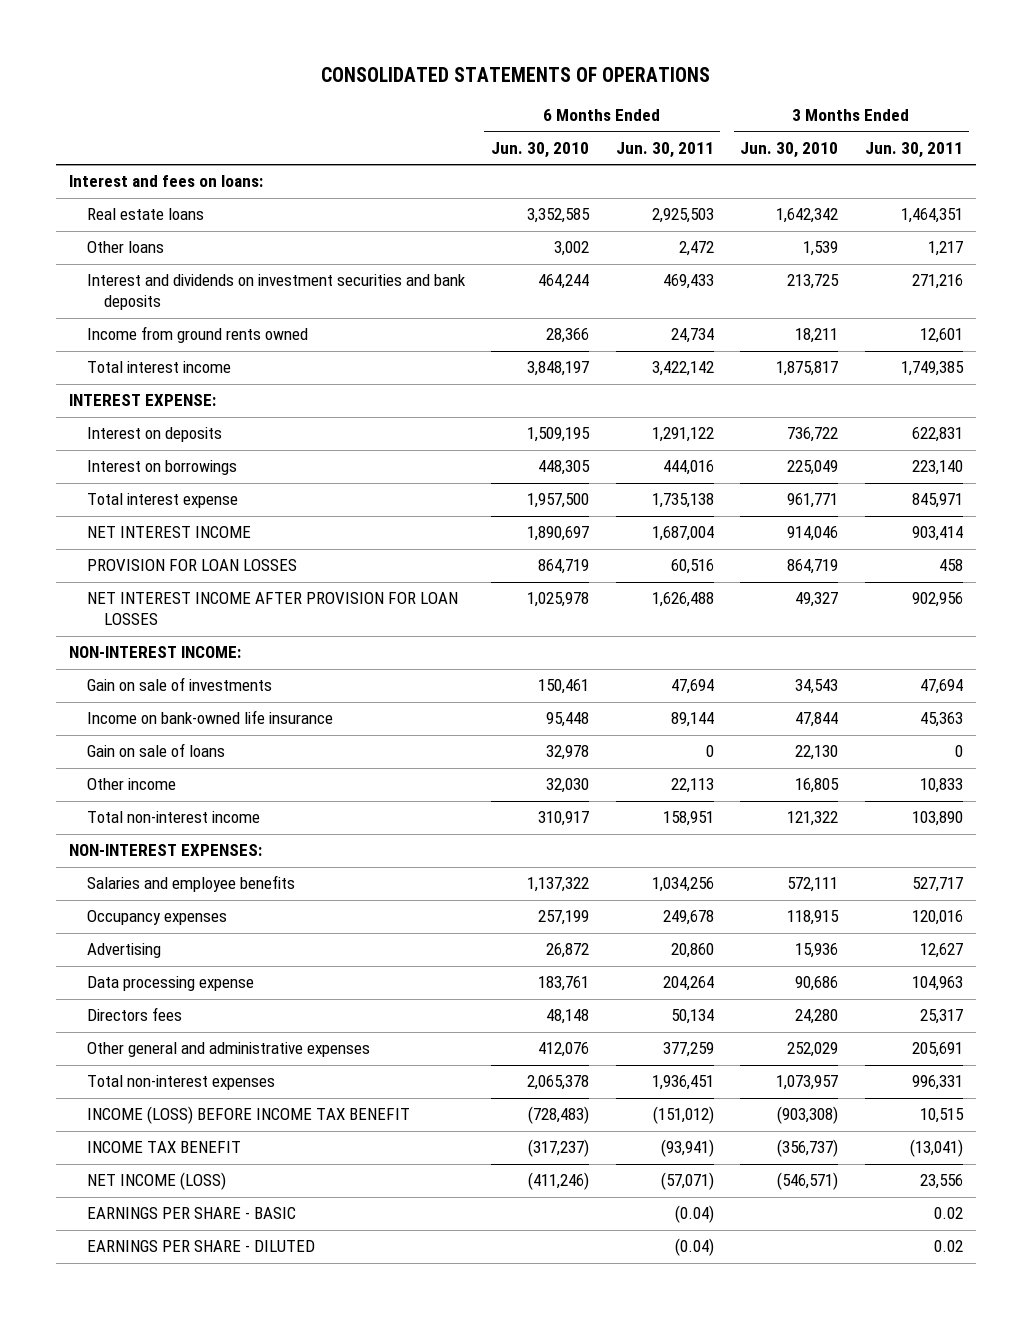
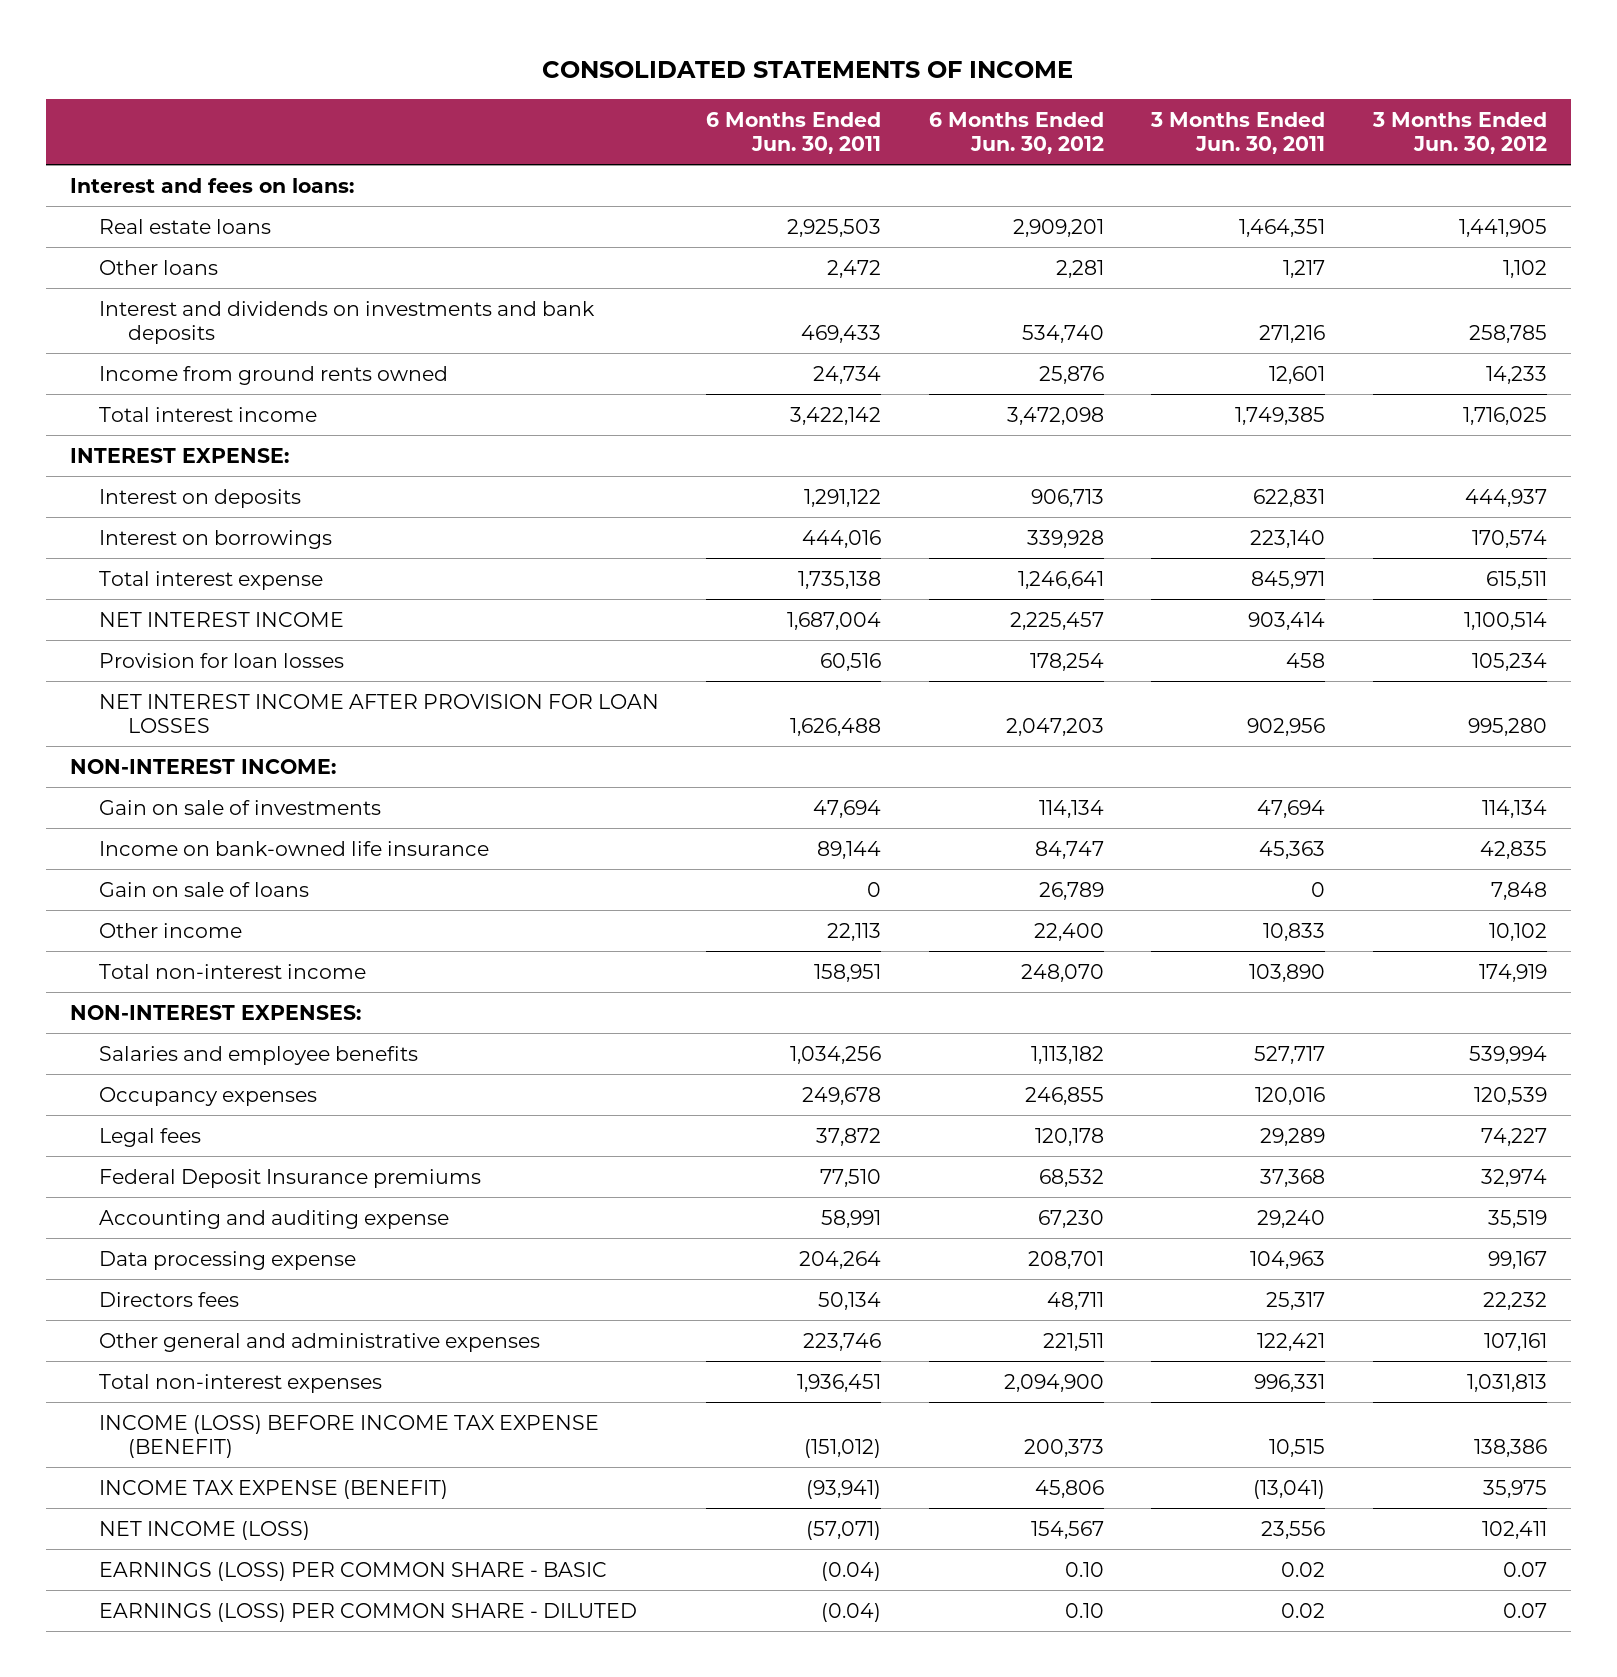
- CONSOLIDATED STATEMENTS OF OPERATIONS
+ CONSOLIDATED STATEMENTS OF INCOME
- | 6 Months Ended Jun. 30, 2010 | 6 Months Ended Jun. 30, 2011 | 3 Months Ended Jun. 30, 2010 | 3 Months Ended Jun. 30, 2011
+ | 6 Months Ended Jun. 30, 2011 | 6 Months Ended Jun. 30, 2012 | 3 Months Ended Jun. 30, 2011 | 3 Months Ended Jun. 30, 2012
- Interest and dividends on investment securities and bank deposits | 464,244 | 469,433 | 213,725 | 271,216
+ Interest and dividends on investments and bank deposits | 469,433 | 534,740 | 271,216 | 258,785
- PROVISION FOR LOAN LOSSES | 864,719 | 60,516 | 864,719 | 458
+ Provision for loan losses | 60,516 | 178,254 | 458 | 105,234
- Advertising | 26,872 | 20,860 | 15,936 | 12,627
+ Legal fees | 37,872 | 120,178 | 29,289 | 74,227
+ Federal Deposit Insurance premiums | 77,510 | 68,532 | 37,368 | 32,974
+ Accounting and auditing expense | 58,991 | 67,230 | 29,240 | 35,519
- Other general and administrative expenses | 412,076 | 377,259 | 252,029 | 205,691
+ Other general and administrative expenses | 223,746 | 221,511 | 122,421 | 107,161
- INCOME (LOSS) BEFORE INCOME TAX BENEFIT | (728,483) | (151,012) | (903,308) | 10,515
- INCOME TAX BENEFIT | (317,237) | (93,941) | (356,737) | (13,041)
+ INCOME (LOSS) BEFORE INCOME TAX EXPENSE (BENEFIT) | (151,012) | 200,373 | 10,515 | 138,386
+ INCOME TAX EXPENSE (BENEFIT) | (93,941) | 45,806 | (13,041) | 35,975
- EARNINGS PER SHARE - BASIC | | (0.04) | | 0.02
- EARNINGS PER SHARE - DILUTED | | (0.04) | | 0.02
+ EARNINGS (LOSS) PER COMMON SHARE - BASIC | (0.04) | 0.10 | 0.02 | 0.07
+ EARNINGS (LOSS) PER COMMON SHARE - DILUTED | (0.04) | 0.10 | 0.02 | 0.07

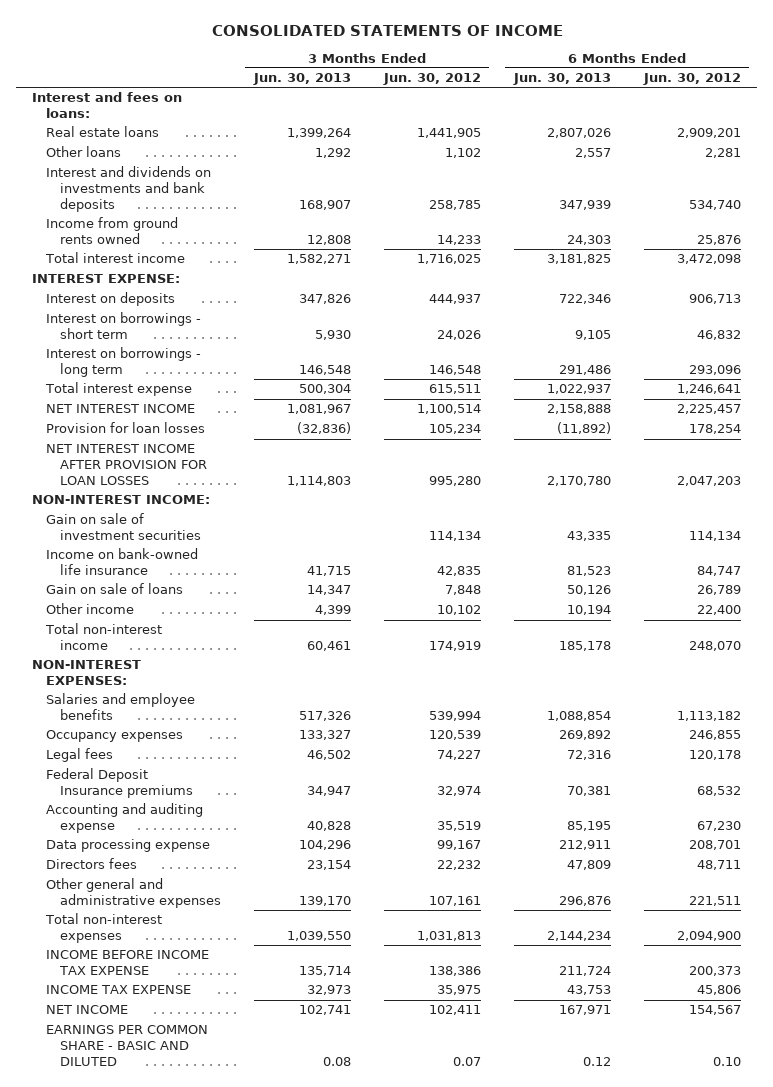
- | 6 Months Ended Jun. 30, 2011 | 6 Months Ended Jun. 30, 2012 | 3 Months Ended Jun. 30, 2011 | 3 Months Ended Jun. 30, 2012
+ | 3 Months Ended Jun. 30, 2013 | 3 Months Ended Jun. 30, 2012 | 6 Months Ended Jun. 30, 2013 | 6 Months Ended Jun. 30, 2012
- Interest on borrowings | 444,016 | 339,928 | 223,140 | 170,574
+ Interest on borrowings - short term | 5,930 | 24,026 | 9,105 | 46,832
+ Interest on borrowings - long term | 146,548 | 146,548 | 291,486 | 293,096
- Gain on sale of investments | 47,694 | 114,134 | 47,694 | 114,134
+ Gain on sale of investment securities | | 114,134 | 43,335 | 114,134
- INCOME (LOSS) BEFORE INCOME TAX EXPENSE (BENEFIT) | (151,012) | 200,373 | 10,515 | 138,386
- INCOME TAX EXPENSE (BENEFIT) | (93,941) | 45,806 | (13,041) | 35,975
- NET INCOME (LOSS) | (57,071) | 154,567 | 23,556 | 102,411
- EARNINGS (LOSS) PER COMMON SHARE - BASIC | (0.04) | 0.10 | 0.02 | 0.07
- EARNINGS (LOSS) PER COMMON SHARE - DILUTED | (0.04) | 0.10 | 0.02 | 0.07
+ INCOME BEFORE INCOME TAX EXPENSE | 135,714 | 138,386 | 211,724 | 200,373
+ INCOME TAX EXPENSE | 32,973 | 35,975 | 43,753 | 45,806
+ NET INCOME | 102,741 | 102,411 | 167,971 | 154,567
+ EARNINGS PER COMMON SHARE - BASIC AND DILUTED | 0.08 | 0.07 | 0.12 | 0.10

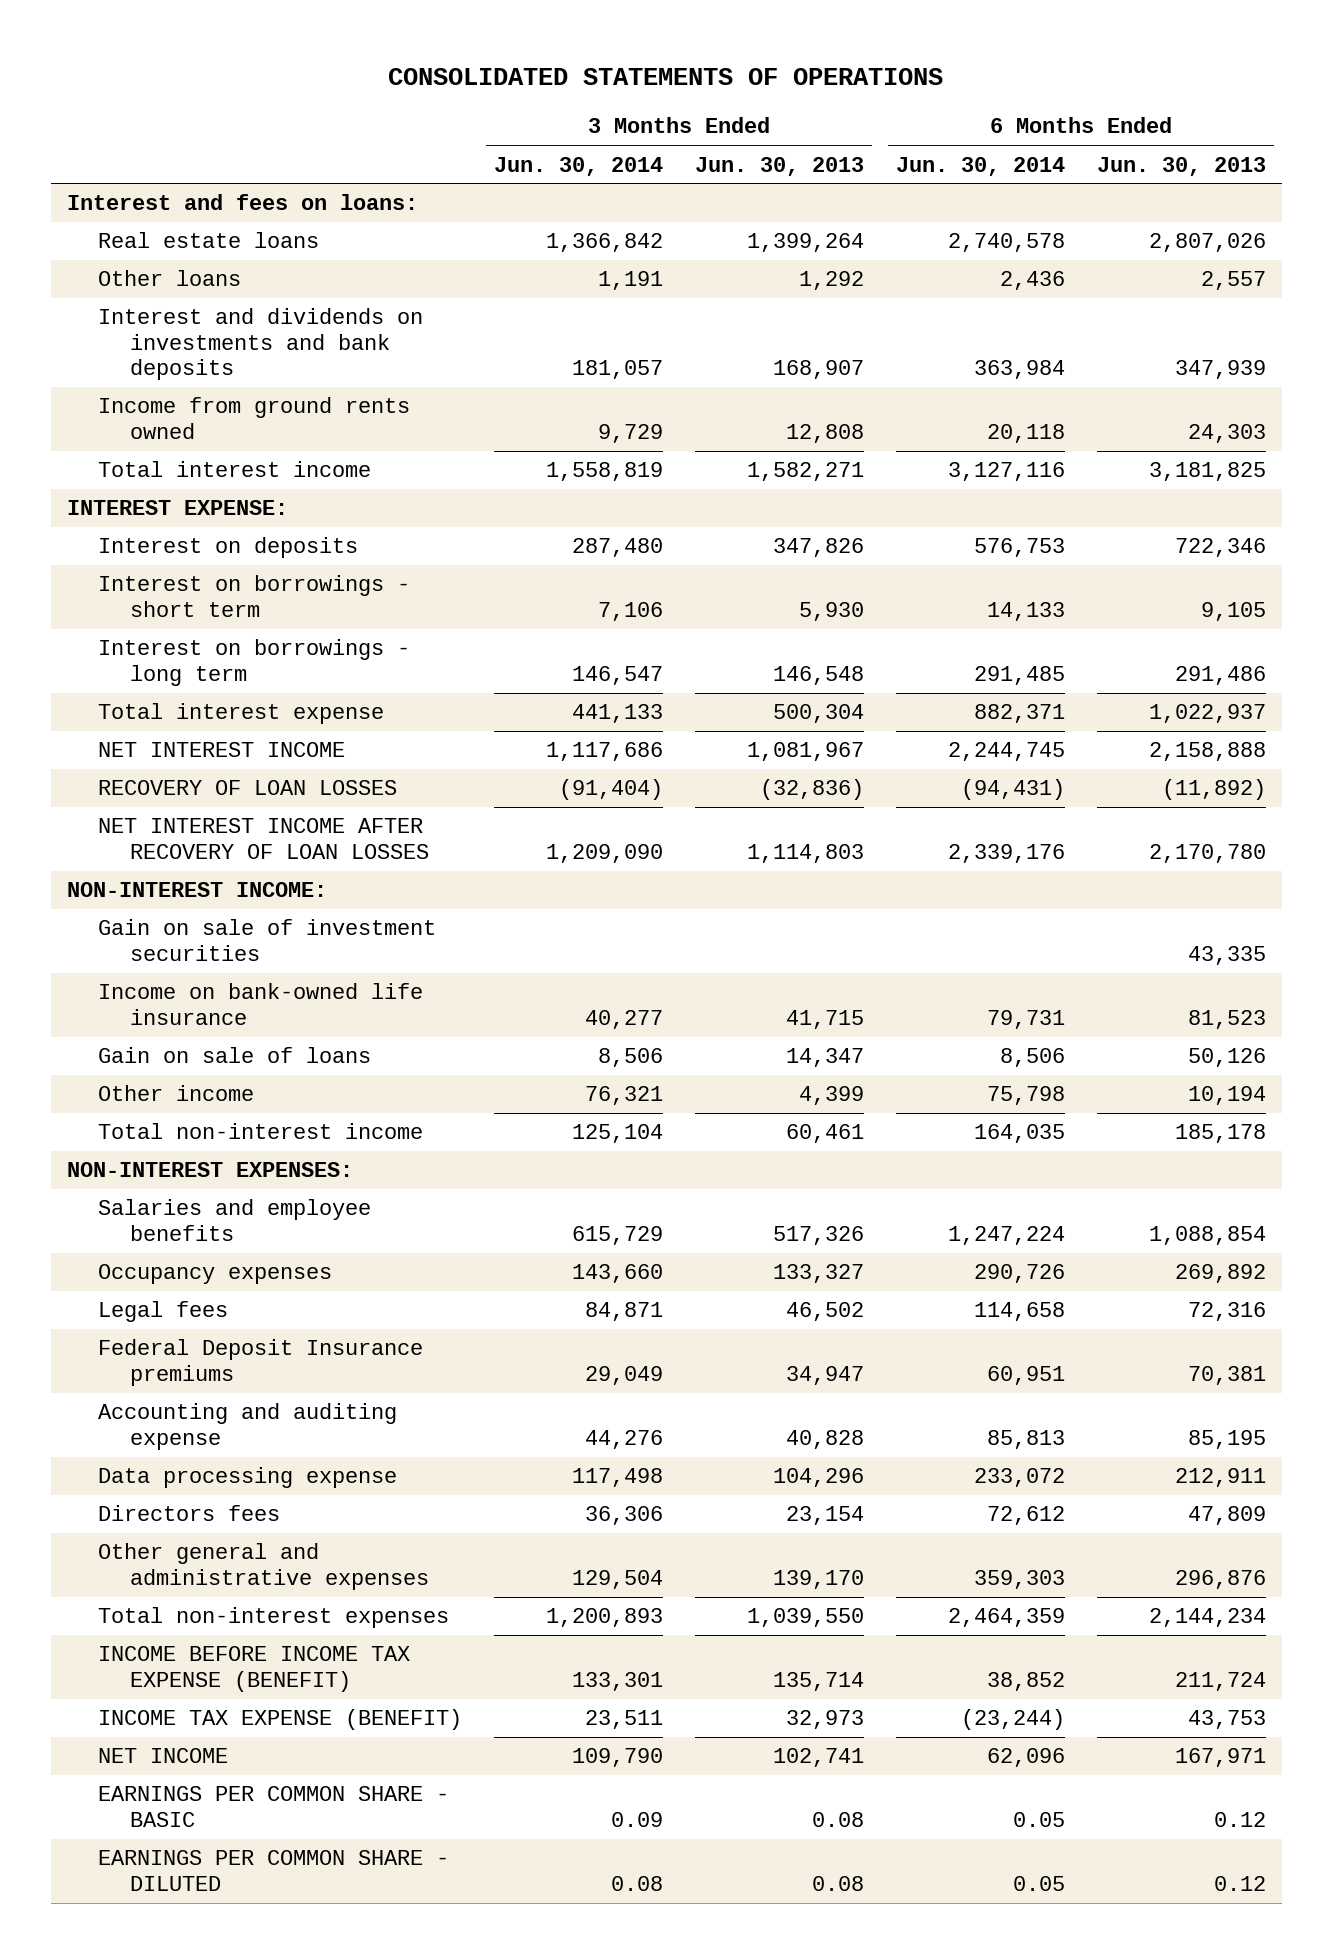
- CONSOLIDATED STATEMENTS OF INCOME
+ CONSOLIDATED STATEMENTS OF OPERATIONS
- | 3 Months Ended Jun. 30, 2013 | 3 Months Ended Jun. 30, 2012 | 6 Months Ended Jun. 30, 2013 | 6 Months Ended Jun. 30, 2012
+ | 3 Months Ended Jun. 30, 2014 | 3 Months Ended Jun. 30, 2013 | 6 Months Ended Jun. 30, 2014 | 6 Months Ended Jun. 30, 2013
- Provision for loan losses | (32,836) | 105,234 | (11,892) | 178,254
- NET INTEREST INCOME AFTER PROVISION FOR LOAN LOSSES | 1,114,803 | 995,280 | 2,170,780 | 2,047,203
+ RECOVERY OF LOAN LOSSES | (91,404) | (32,836) | (94,431) | (11,892)
+ NET INTEREST INCOME AFTER RECOVERY OF LOAN LOSSES | 1,209,090 | 1,114,803 | 2,339,176 | 2,170,780
- INCOME BEFORE INCOME TAX EXPENSE | 135,714 | 138,386 | 211,724 | 200,373
- INCOME TAX EXPENSE | 32,973 | 35,975 | 43,753 | 45,806
+ INCOME BEFORE INCOME TAX EXPENSE (BENEFIT) | 133,301 | 135,714 | 38,852 | 211,724
+ INCOME TAX EXPENSE (BENEFIT) | 23,511 | 32,973 | (23,244) | 43,753
- EARNINGS PER COMMON SHARE - BASIC AND DILUTED | 0.08 | 0.07 | 0.12 | 0.10
+ EARNINGS PER COMMON SHARE - BASIC | 0.09 | 0.08 | 0.05 | 0.12
+ EARNINGS PER COMMON SHARE - DILUTED | 0.08 | 0.08 | 0.05 | 0.12

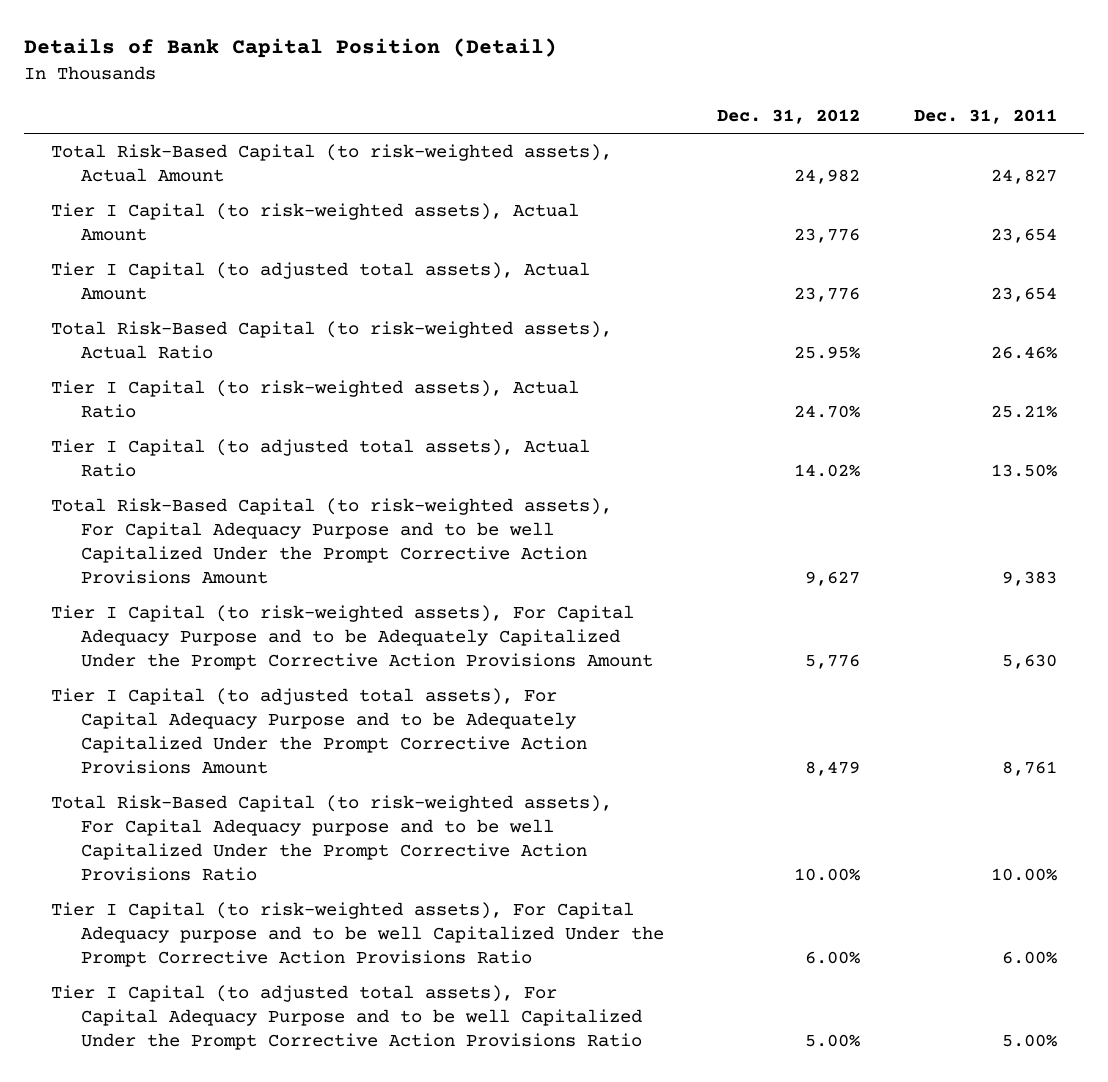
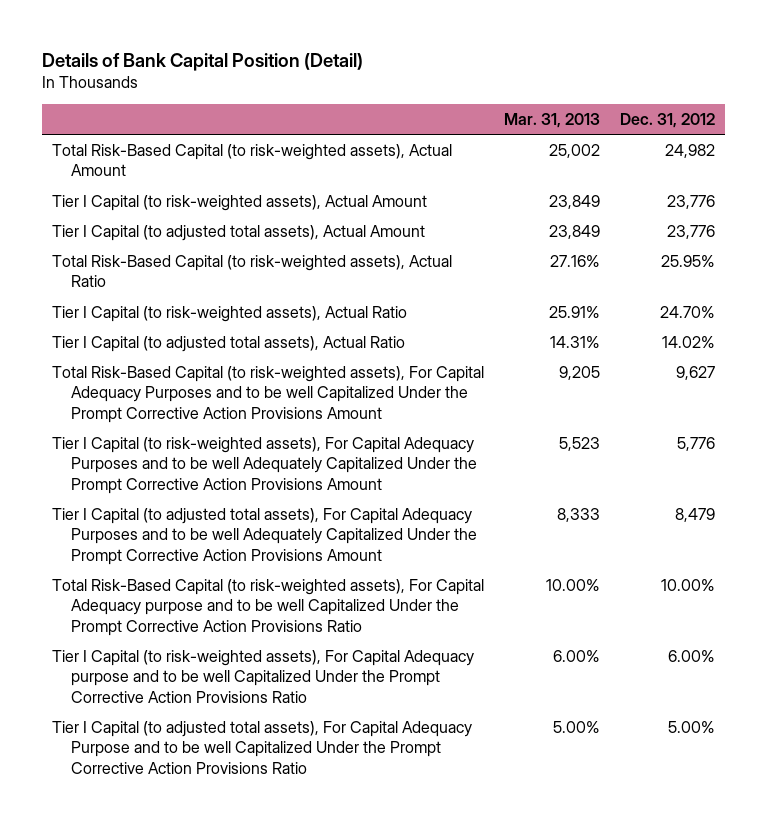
- | Dec. 31, 2012 | Dec. 31, 2011
+ | Mar. 31, 2013 | Dec. 31, 2012
- Total Risk-Based Capital (to risk-weighted assets), For Capital Adequacy Purpose and to be well Capitalized Under the Prompt Corrective Action Provisions Amount | 9,627 | 9,383
- Tier I Capital (to risk-weighted assets), For Capital Adequacy Purpose and to be Adequately Capitalized Under the Prompt Corrective Action Provisions Amount | 5,776 | 5,630
- Tier I Capital (to adjusted total assets), For Capital Adequacy Purpose and to be Adequately Capitalized Under the Prompt Corrective Action Provisions Amount | 8,479 | 8,761
+ Total Risk-Based Capital (to risk-weighted assets), For Capital Adequacy Purposes and to be well Capitalized Under the Prompt Corrective Action Provisions Amount | 9,205 | 9,627
+ Tier I Capital (to risk-weighted assets), For Capital Adequacy Purposes and to be well Adequately Capitalized Under the Prompt Corrective Action Provisions Amount | 5,523 | 5,776
+ Tier I Capital (to adjusted total assets), For Capital Adequacy Purposes and to be well Adequately Capitalized Under the Prompt Corrective Action Provisions Amount | 8,333 | 8,479

